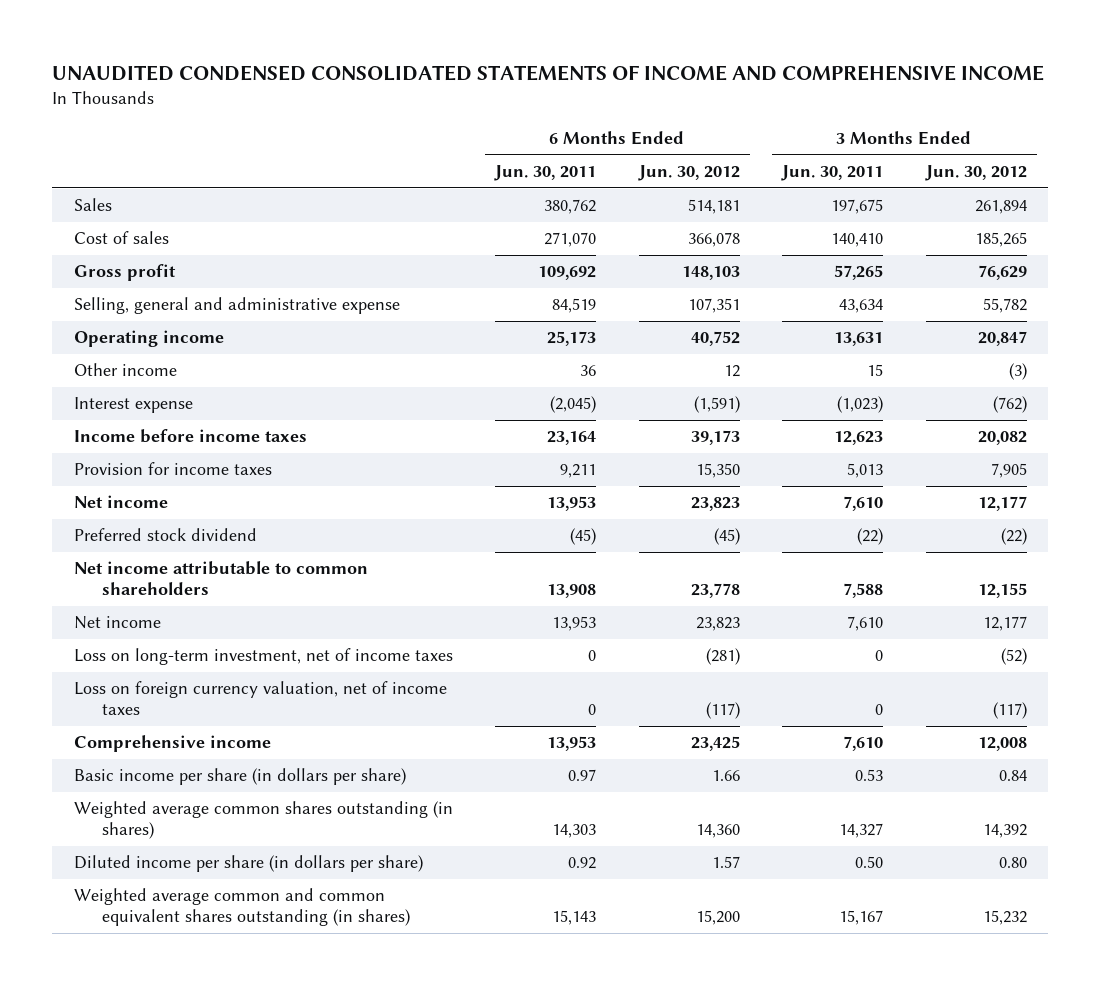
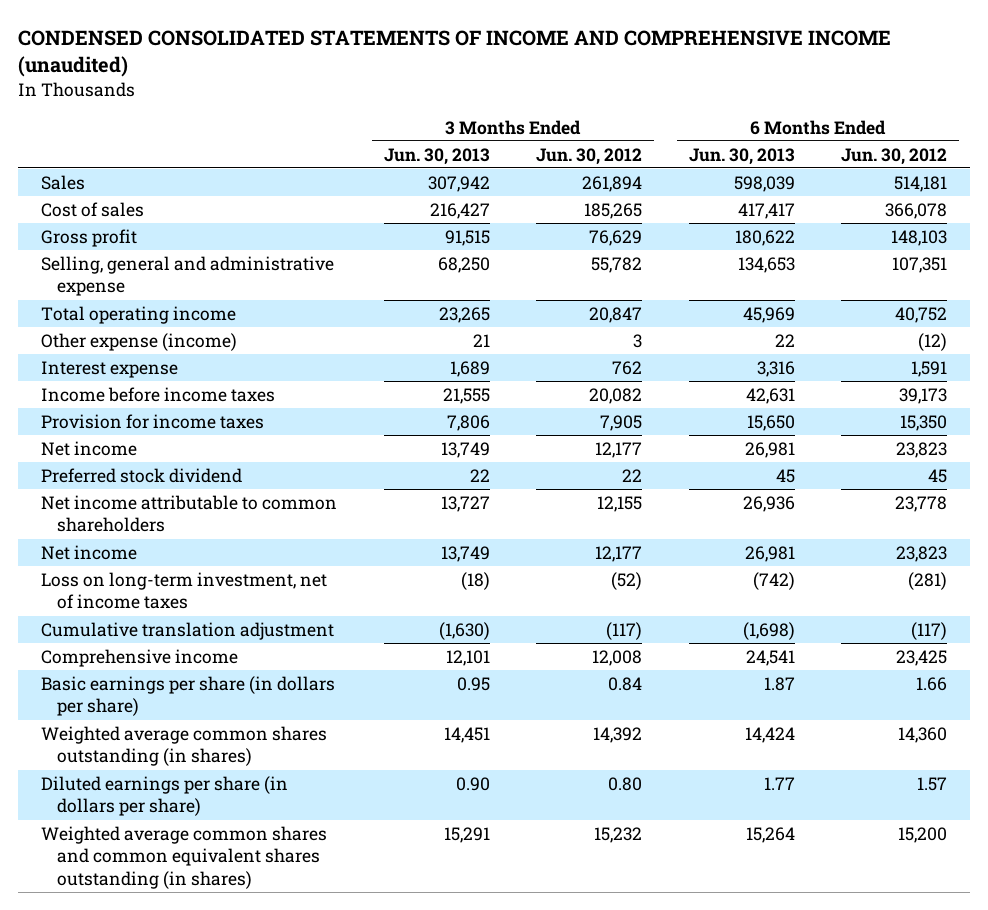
- UNAUDITED CONDENSED CONSOLIDATED STATEMENTS OF INCOME AND COMPREHENSIVE INCOME
+ CONDENSED CONSOLIDATED STATEMENTS OF INCOME AND COMPREHENSIVE INCOME (unaudited)
- | 6 Months Ended Jun. 30, 2011 | 6 Months Ended Jun. 30, 2012 | 3 Months Ended Jun. 30, 2011 | 3 Months Ended Jun. 30, 2012
+ | 3 Months Ended Jun. 30, 2013 | 3 Months Ended Jun. 30, 2012 | 6 Months Ended Jun. 30, 2013 | 6 Months Ended Jun. 30, 2012
- Operating income | 25,173 | 40,752 | 13,631 | 20,847
- Other income | 36 | 12 | 15 | (3)
- Interest expense | (2,045) | (1,591) | (1,023) | (762)
+ Total operating income | 23,265 | 20,847 | 45,969 | 40,752
+ Other expense (income) | 21 | 3 | 22 | (12)
+ Interest expense | 1,689 | 762 | 3,316 | 1,591
- Preferred stock dividend | (45) | (45) | (22) | (22)
+ Preferred stock dividend | 22 | 22 | 45 | 45
- Loss on foreign currency valuation, net of income taxes | 0 | (117) | 0 | (117)
+ Cumulative translation adjustment | (1,630) | (117) | (1,698) | (117)
- Basic income per share (in dollars per share) | 0.97 | 1.66 | 0.53 | 0.84
+ Basic earnings per share (in dollars per share) | 0.95 | 0.84 | 1.87 | 1.66
- Diluted income per share (in dollars per share) | 0.92 | 1.57 | 0.50 | 0.80
- Weighted average common and common equivalent shares outstanding (in shares) | 15,143 | 15,200 | 15,167 | 15,232
+ Diluted earnings per share (in dollars per share) | 0.90 | 0.80 | 1.77 | 1.57
+ Weighted average common shares and common equivalent shares outstanding (in shares) | 15,291 | 15,232 | 15,264 | 15,200

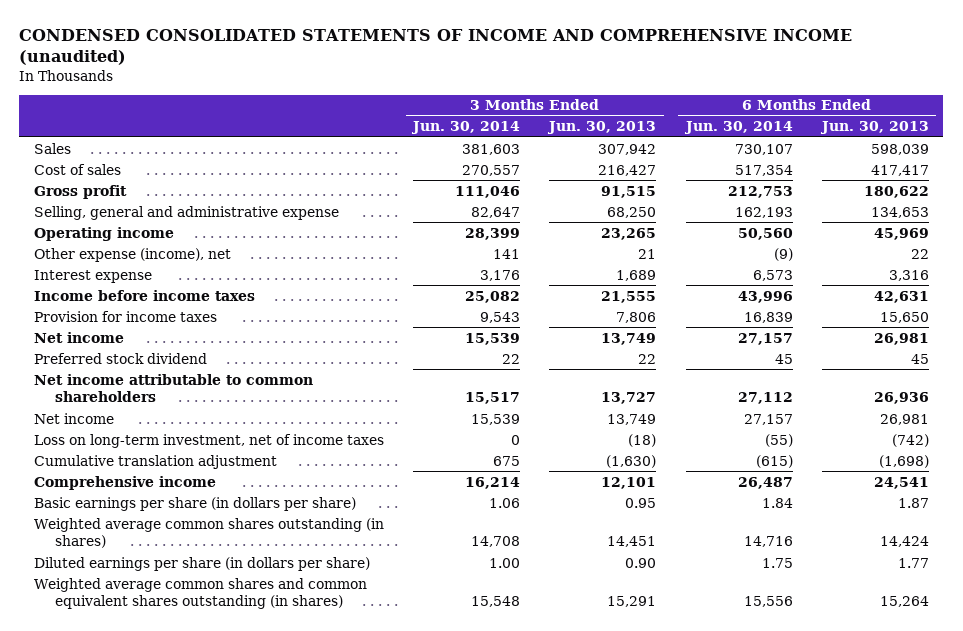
- | 3 Months Ended Jun. 30, 2013 | 3 Months Ended Jun. 30, 2012 | 6 Months Ended Jun. 30, 2013 | 6 Months Ended Jun. 30, 2012
+ | 3 Months Ended Jun. 30, 2014 | 3 Months Ended Jun. 30, 2013 | 6 Months Ended Jun. 30, 2014 | 6 Months Ended Jun. 30, 2013
- Total operating income | 23,265 | 20,847 | 45,969 | 40,752
- Other expense (income) | 21 | 3 | 22 | (12)
+ Operating income | 28,399 | 23,265 | 50,560 | 45,969
+ Other expense (income), net | 141 | 21 | (9) | 22

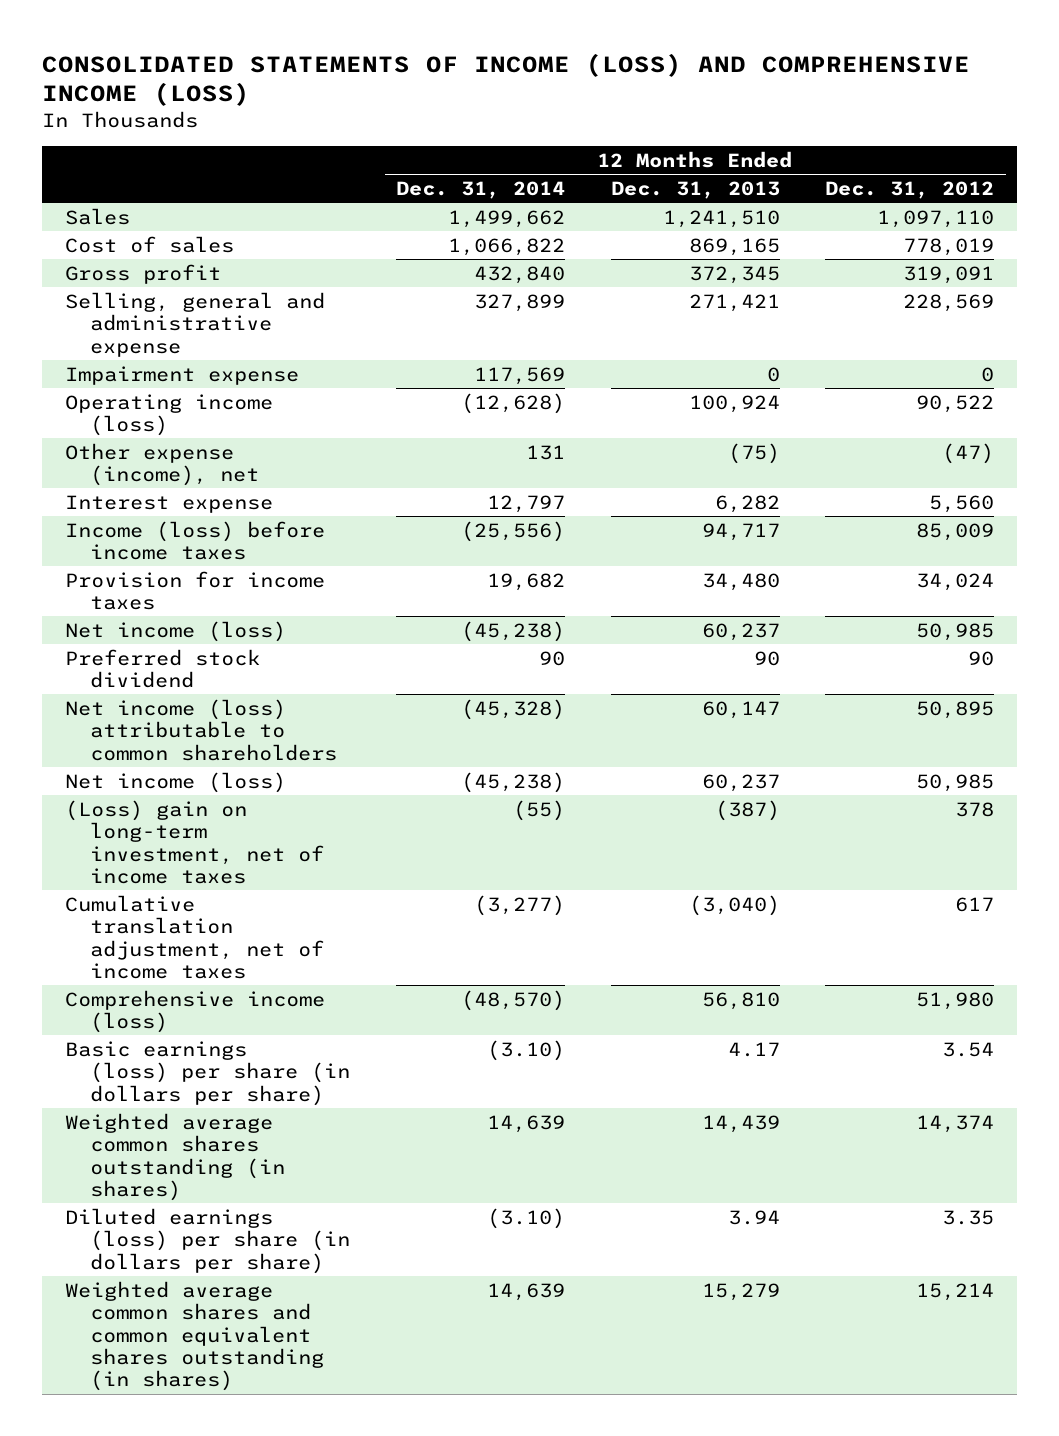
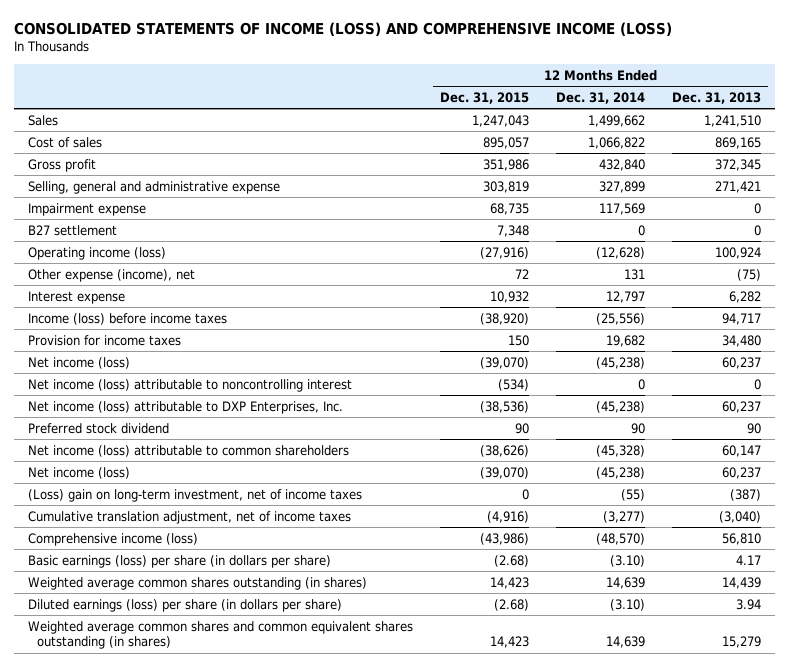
- | 12 Months Ended Dec. 31, 2014 | 12 Months Ended Dec. 31, 2013 | 12 Months Ended Dec. 31, 2012
+ | 12 Months Ended Dec. 31, 2015 | 12 Months Ended Dec. 31, 2014 | 12 Months Ended Dec. 31, 2013
+ B27 settlement | 7,348 | 0 | 0
+ Net income (loss) attributable to noncontrolling interest | (534) | 0 | 0
+ Net income (loss) attributable to DXP Enterprises, Inc. | (38,536) | (45,238) | 60,237

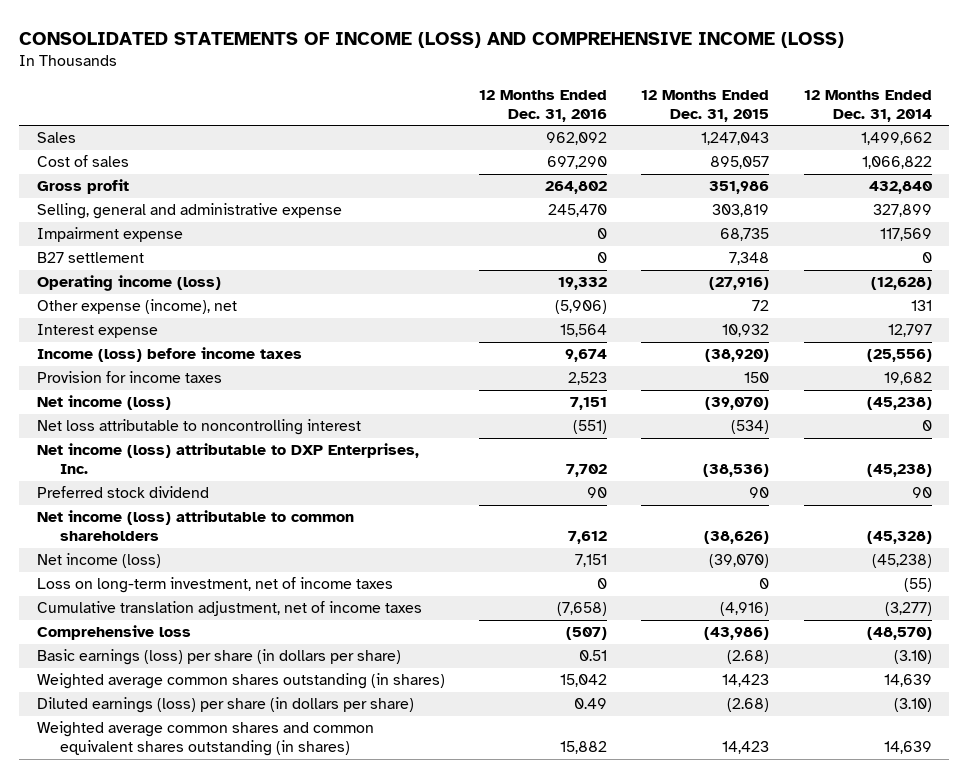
- | 12 Months Ended Dec. 31, 2015 | 12 Months Ended Dec. 31, 2014 | 12 Months Ended Dec. 31, 2013
+ | 12 Months Ended Dec. 31, 2016 | 12 Months Ended Dec. 31, 2015 | 12 Months Ended Dec. 31, 2014
- Net income (loss) attributable to noncontrolling interest | (534) | 0 | 0
+ Net loss attributable to noncontrolling interest | (551) | (534) | 0
- (Loss) gain on long-term investment, net of income taxes | 0 | (55) | (387)
+ Loss on long-term investment, net of income taxes | 0 | 0 | (55)
- Comprehensive income (loss) | (43,986) | (48,570) | 56,810
+ Comprehensive loss | (507) | (43,986) | (48,570)

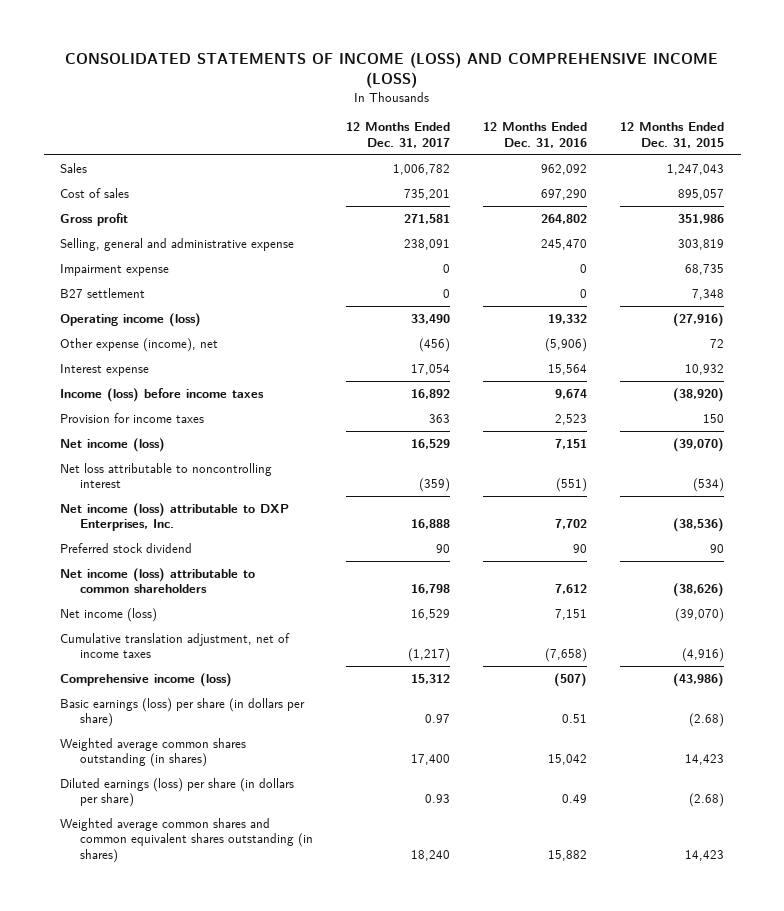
- | 12 Months Ended Dec. 31, 2016 | 12 Months Ended Dec. 31, 2015 | 12 Months Ended Dec. 31, 2014
+ | 12 Months Ended Dec. 31, 2017 | 12 Months Ended Dec. 31, 2016 | 12 Months Ended Dec. 31, 2015
- Loss on long-term investment, net of income taxes | 0 | 0 | (55)
- Comprehensive loss | (507) | (43,986) | (48,570)
+ Comprehensive income (loss) | 15,312 | (507) | (43,986)

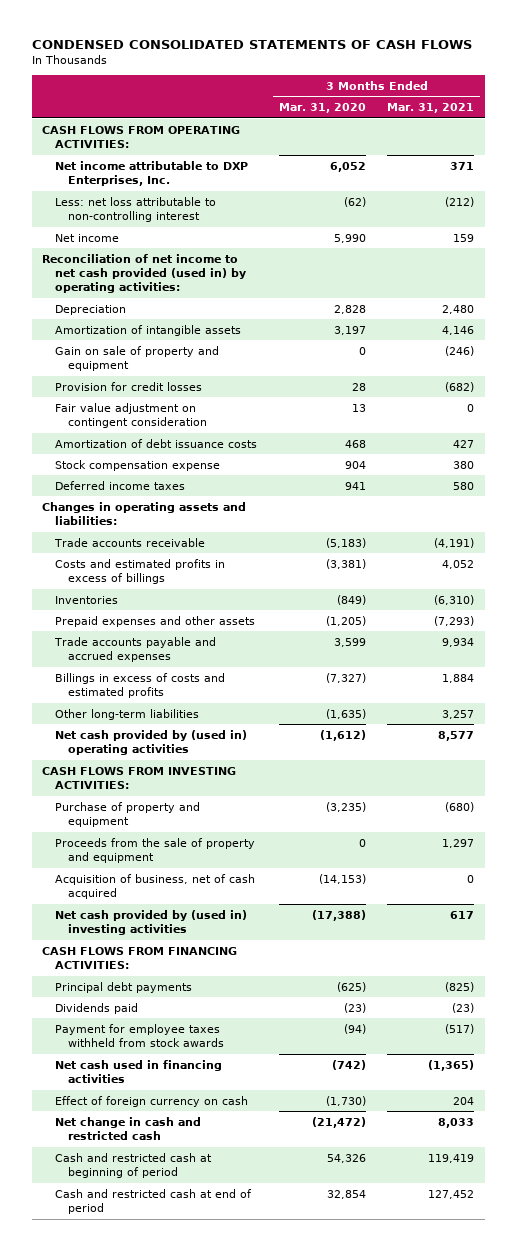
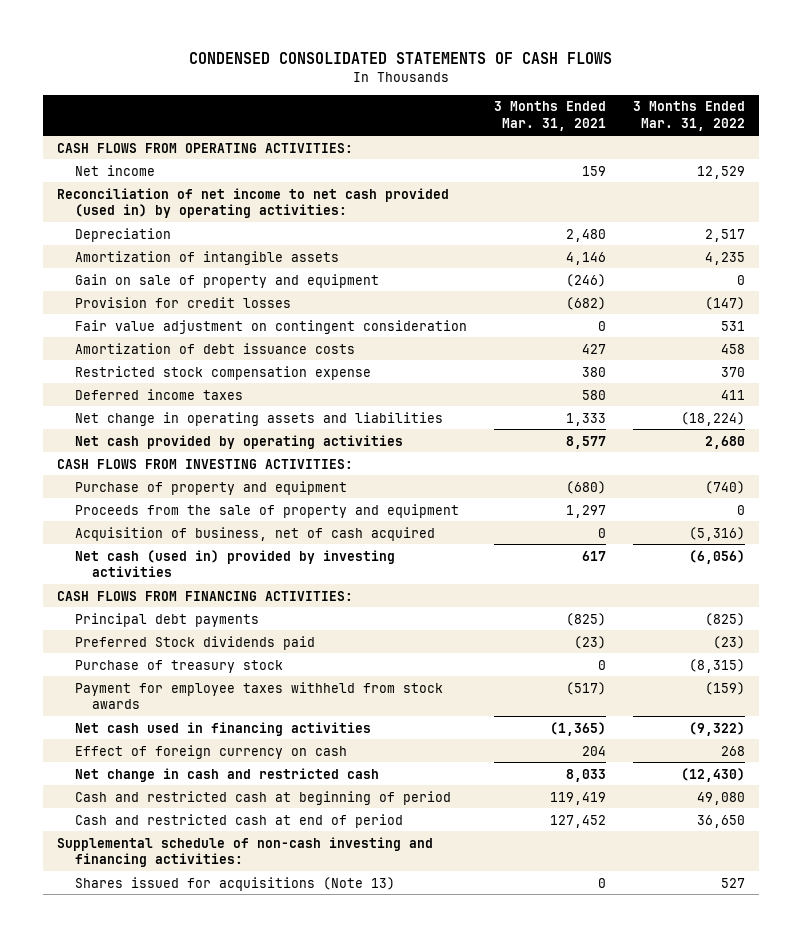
- | 3 Months Ended Mar. 31, 2020 | 3 Months Ended Mar. 31, 2021
+ | 3 Months Ended Mar. 31, 2021 | 3 Months Ended Mar. 31, 2022
- Net income attributable to DXP Enterprises, Inc. | 6,052 | 371
- Less: net loss attributable to non-controlling interest | (62) | (212)
- Stock compensation expense | 904 | 380
+ Restricted stock compensation expense | 380 | 370
- Changes in operating assets and liabilities:
- Trade accounts receivable | (5,183) | (4,191)
- Costs and estimated profits in excess of billings | (3,381) | 4,052
- Inventories | (849) | (6,310)
- Prepaid expenses and other assets | (1,205) | (7,293)
- Trade accounts payable and accrued expenses | 3,599 | 9,934
- Billings in excess of costs and estimated profits | (7,327) | 1,884
- Other long-term liabilities | (1,635) | 3,257
- Net cash provided by (used in) operating activities | (1,612) | 8,577
+ Net change in operating assets and liabilities | 1,333 | (18,224)
+ Net cash provided by operating activities | 8,577 | 2,680
- Net cash provided by (used in) investing activities | (17,388) | 617
+ Net cash (used in) provided by investing activities | 617 | (6,056)
- Dividends paid | (23) | (23)
+ Preferred Stock dividends paid | (23) | (23)
+ Purchase of treasury stock | 0 | (8,315)
+ Supplemental schedule of non-cash investing and financing activities:
+ Shares issued for acquisitions (Note 13) | 0 | 527

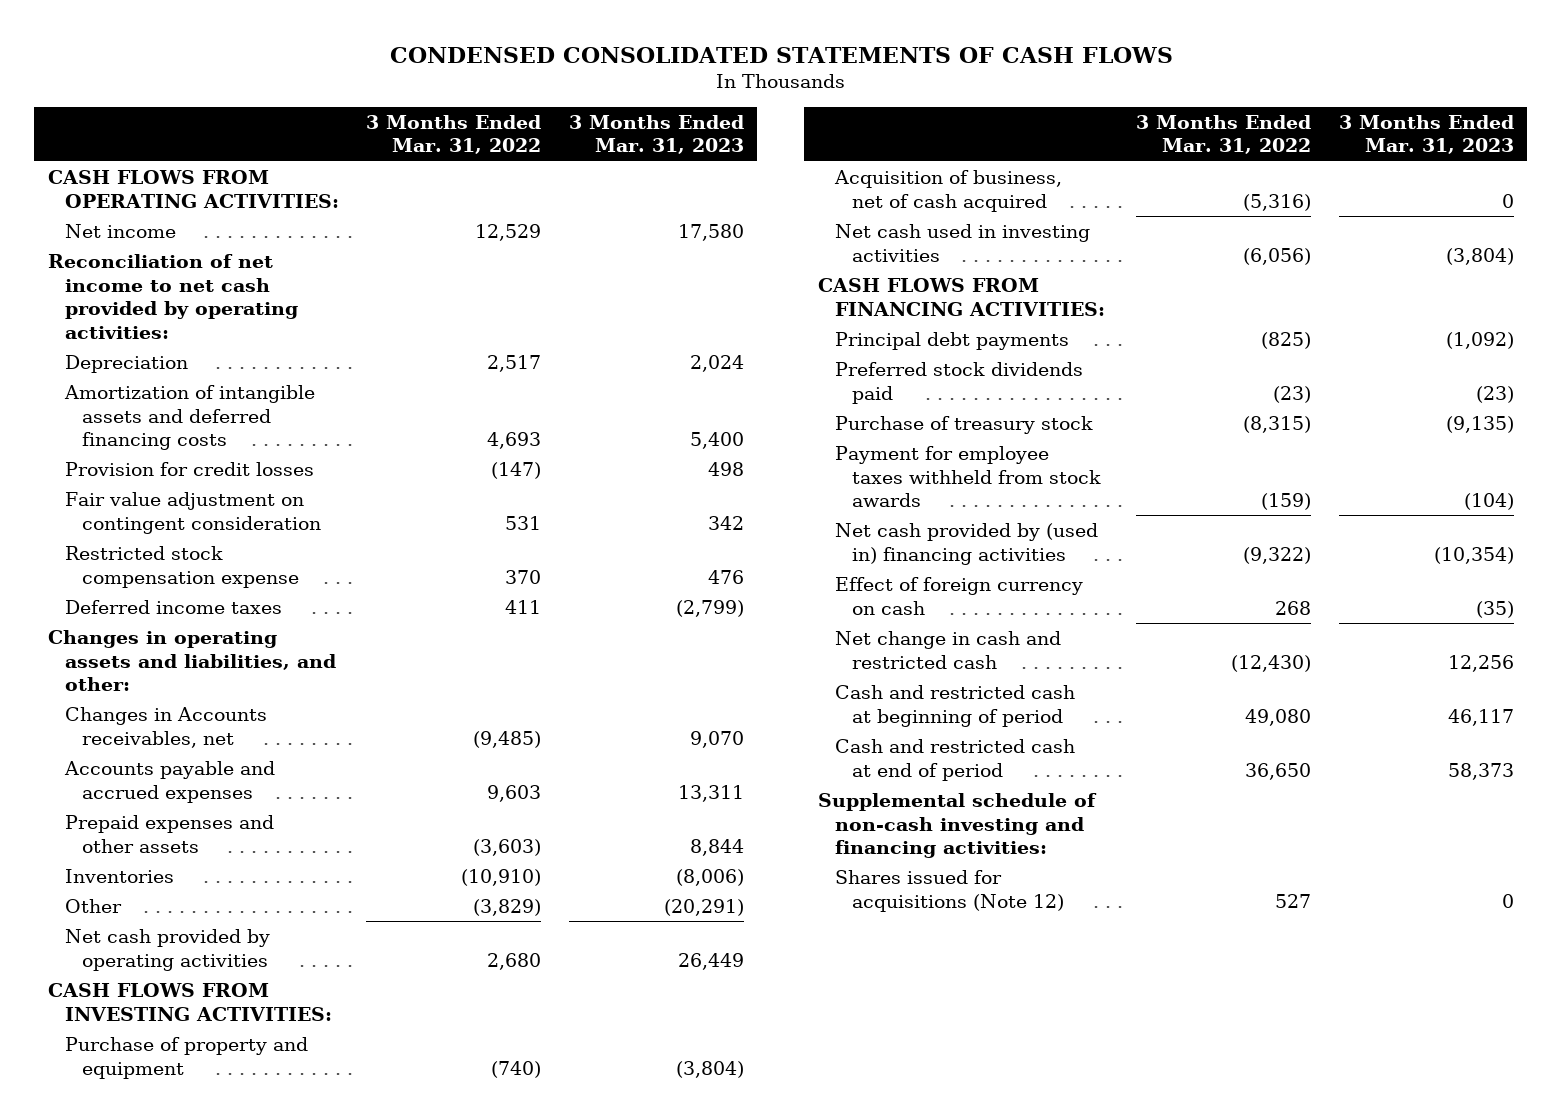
- | 3 Months Ended Mar. 31, 2021 | 3 Months Ended Mar. 31, 2022
+ | 3 Months Ended Mar. 31, 2022 | 3 Months Ended Mar. 31, 2023
- Reconciliation of net income to net cash provided (used in) by operating activities:
+ Reconciliation of net income to net cash provided by operating activities:
- Amortization of intangible assets | 4,146 | 4,235
- Gain on sale of property and equipment | (246) | 0
+ Amortization of intangible assets and deferred financing costs | 4,693 | 5,400
- Amortization of debt issuance costs | 427 | 458
- Net change in operating assets and liabilities | 1,333 | (18,224)
+ Changes in operating assets and liabilities, and other:
+ Changes in Accounts receivables, net | (9,485) | 9,070
+ Accounts payable and accrued expenses | 9,603 | 13,311
+ Prepaid expenses and other assets | (3,603) | 8,844
+ Inventories | (10,910) | (8,006)
+ Other | (3,829) | (20,291)
- Proceeds from the sale of property and equipment | 1,297 | 0
- Net cash (used in) provided by investing activities | 617 | (6,056)
+ Net cash used in investing activities | (6,056) | (3,804)
- Preferred Stock dividends paid | (23) | (23)
+ Preferred stock dividends paid | (23) | (23)
- Net cash used in financing activities | (1,365) | (9,322)
+ Net cash provided by (used in) financing activities | (9,322) | (10,354)
- Shares issued for acquisitions (Note 13) | 0 | 527
+ Shares issued for acquisitions (Note 12) | 527 | 0

